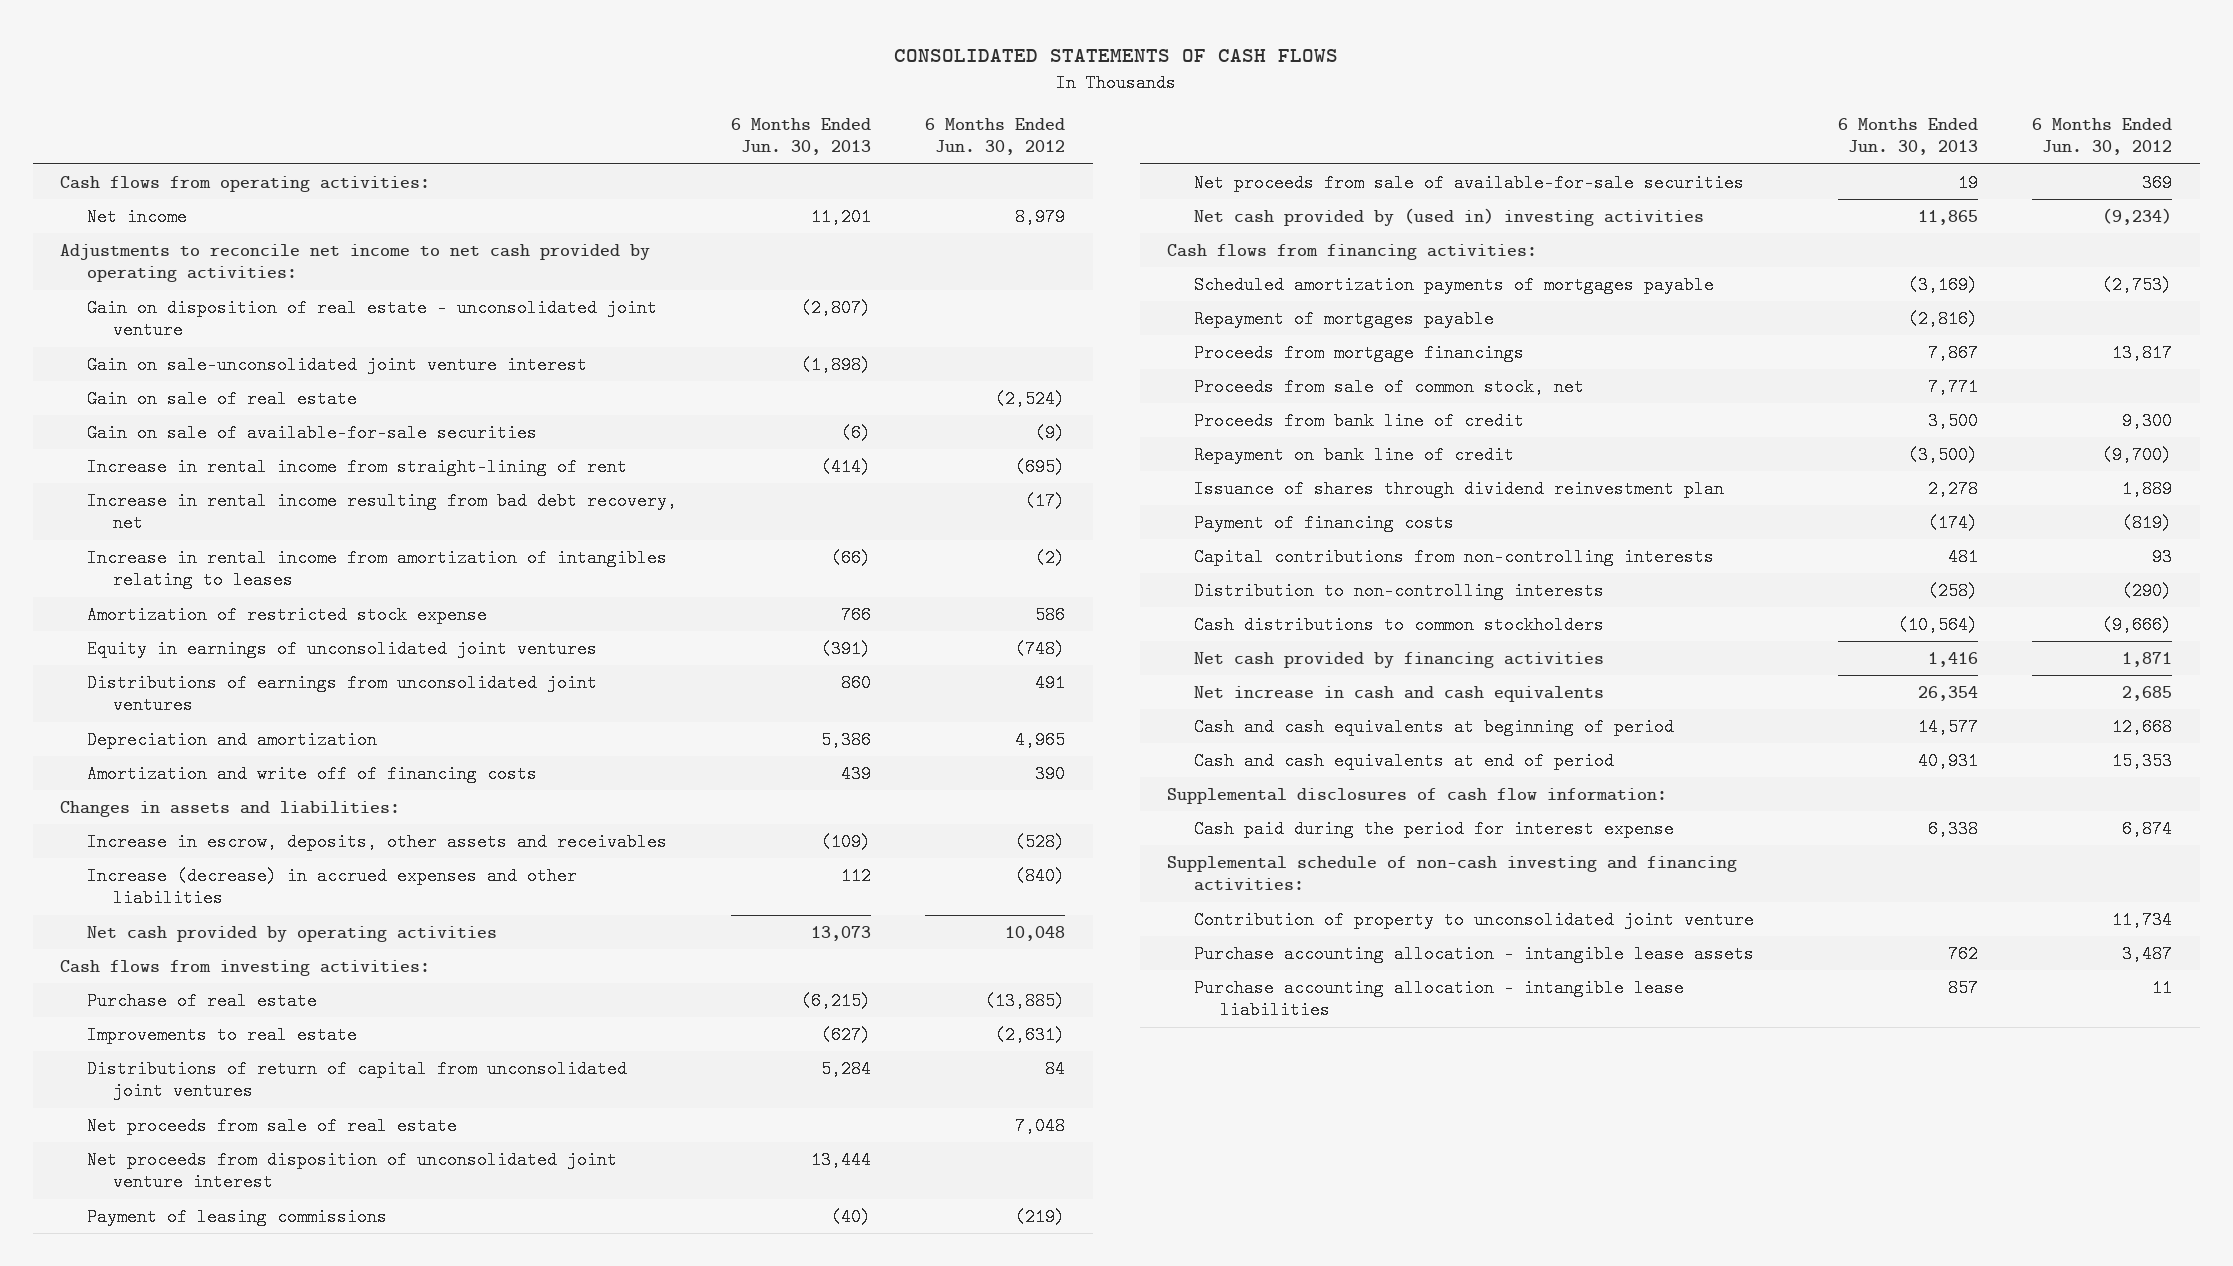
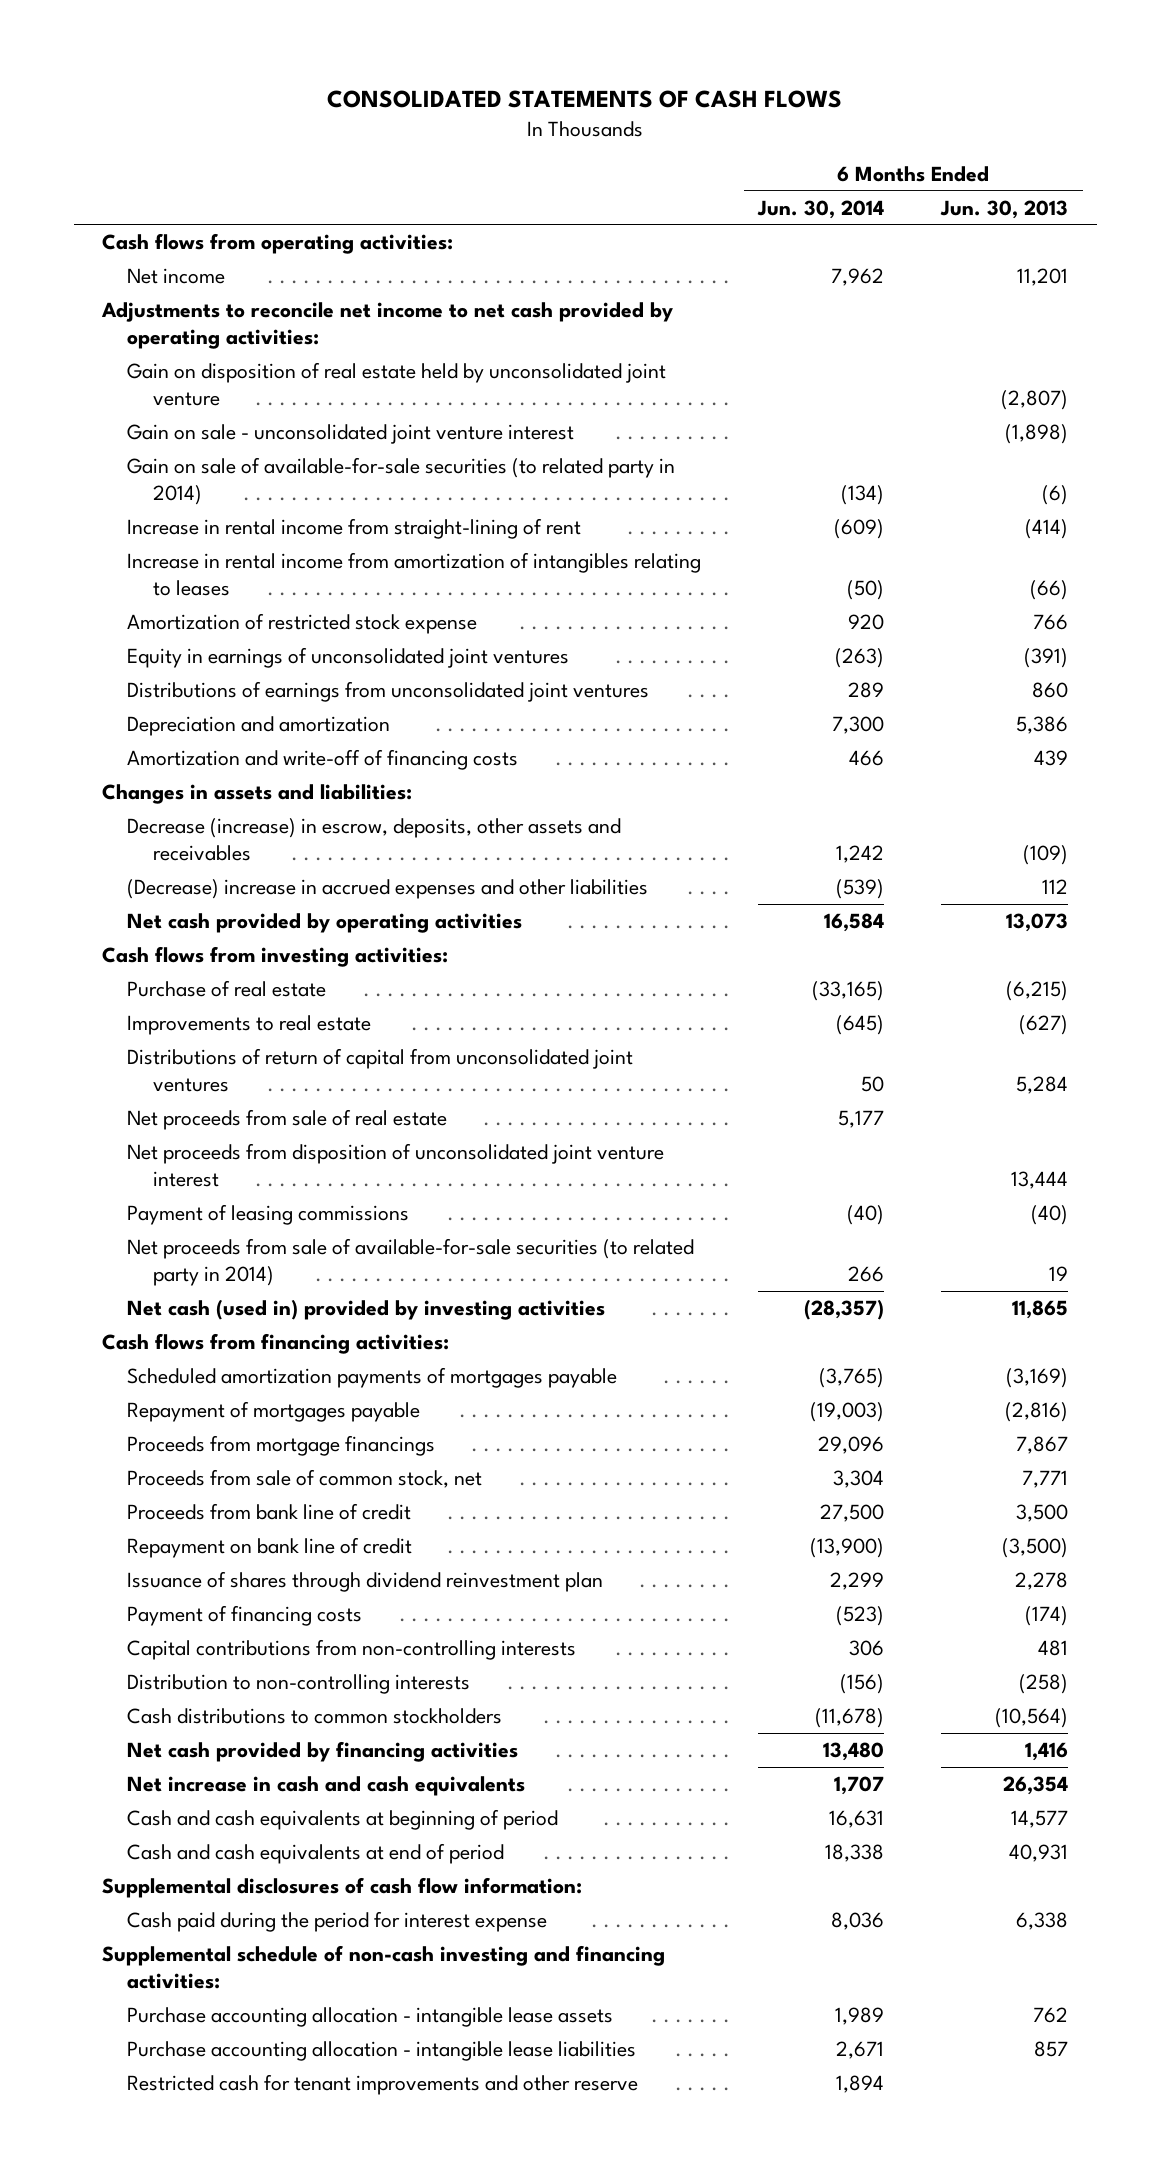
- | 6 Months Ended Jun. 30, 2013 | 6 Months Ended Jun. 30, 2012
+ | 6 Months Ended Jun. 30, 2014 | 6 Months Ended Jun. 30, 2013
- Gain on disposition of real estate - unconsolidated joint venture | (2,807) |
- Gain on sale-unconsolidated joint venture interest | (1,898) |
- Gain on sale of real estate | | (2,524)
- Gain on sale of available-for-sale securities | (6) | (9)
+ Gain on disposition of real estate held by unconsolidated joint venture | | (2,807)
+ Gain on sale - unconsolidated joint venture interest | | (1,898)
+ Gain on sale of available-for-sale securities (to related party in 2014) | (134) | (6)
- Increase in rental income resulting from bad debt recovery, net | | (17)
- Amortization and write off of financing costs | 439 | 390
+ Amortization and write-off of financing costs | 466 | 439
- Increase in escrow, deposits, other assets and receivables | (109) | (528)
- Increase (decrease) in accrued expenses and other liabilities | 112 | (840)
+ Decrease (increase) in escrow, deposits, other assets and receivables | 1,242 | (109)
+ (Decrease) increase in accrued expenses and other liabilities | (539) | 112
- Net proceeds from sale of available-for-sale securities | 19 | 369
- Net cash provided by (used in) investing activities | 11,865 | (9,234)
+ Net proceeds from sale of available-for-sale securities (to related party in 2014) | 266 | 19
+ Net cash (used in) provided by investing activities | (28,357) | 11,865
- Contribution of property to unconsolidated joint venture | | 11,734
+ Restricted cash for tenant improvements and other reserve | 1,894 |

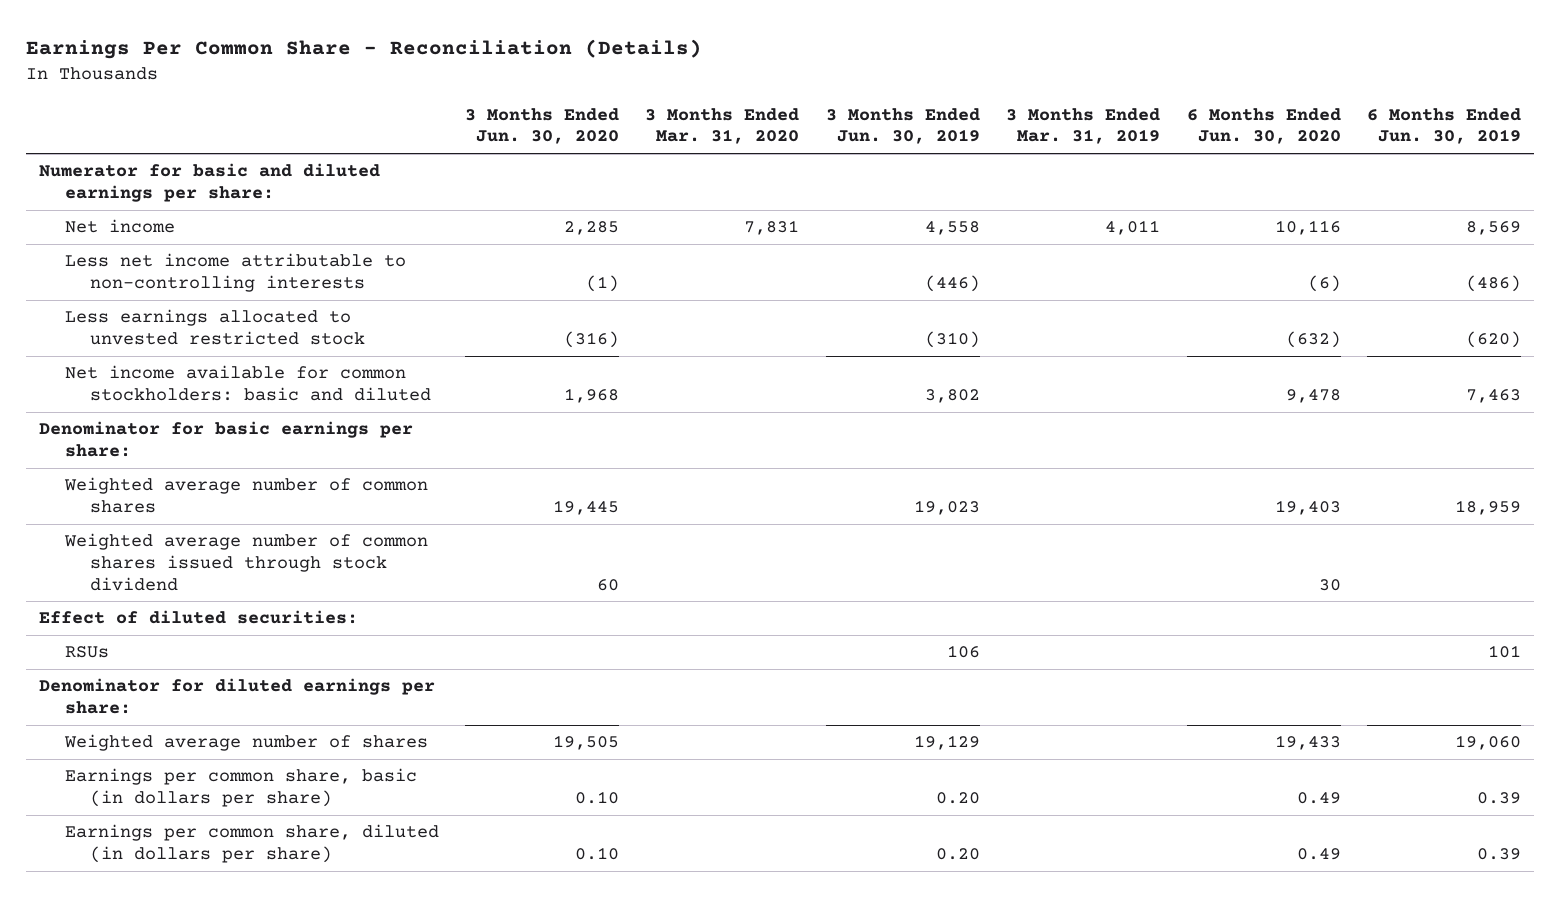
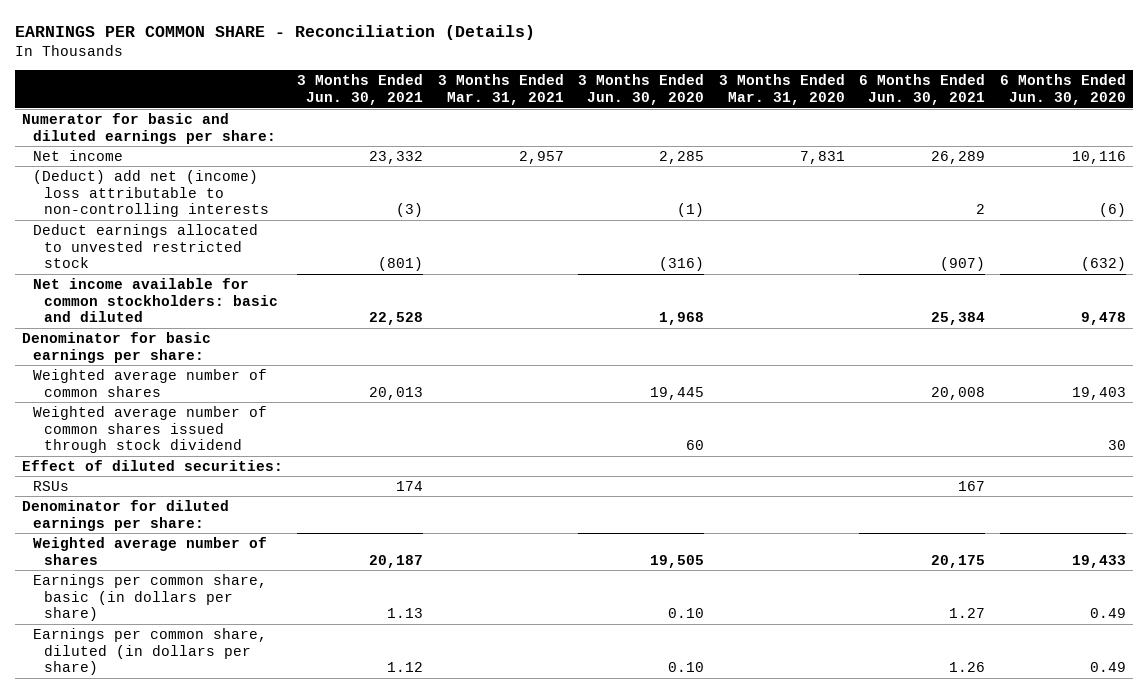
- Earnings Per Common Share - Reconciliation (Details)
+ EARNINGS PER COMMON SHARE - Reconciliation (Details)
- | 3 Months Ended Jun. 30, 2020 | 3 Months Ended Mar. 31, 2020 | 3 Months Ended Jun. 30, 2019 | 3 Months Ended Mar. 31, 2019 | 6 Months Ended Jun. 30, 2020 | 6 Months Ended Jun. 30, 2019
+ | 3 Months Ended Jun. 30, 2021 | 3 Months Ended Mar. 31, 2021 | 3 Months Ended Jun. 30, 2020 | 3 Months Ended Mar. 31, 2020 | 6 Months Ended Jun. 30, 2021 | 6 Months Ended Jun. 30, 2020
- Less net income attributable to non-controlling interests | (1) | | (446) | | (6) | (486)
- Less earnings allocated to unvested restricted stock | (316) | | (310) | | (632) | (620)
+ (Deduct) add net (income) loss attributable to non-controlling interests | (3) | | (1) | | 2 | (6)
+ Deduct earnings allocated to unvested restricted stock | (801) | | (316) | | (907) | (632)

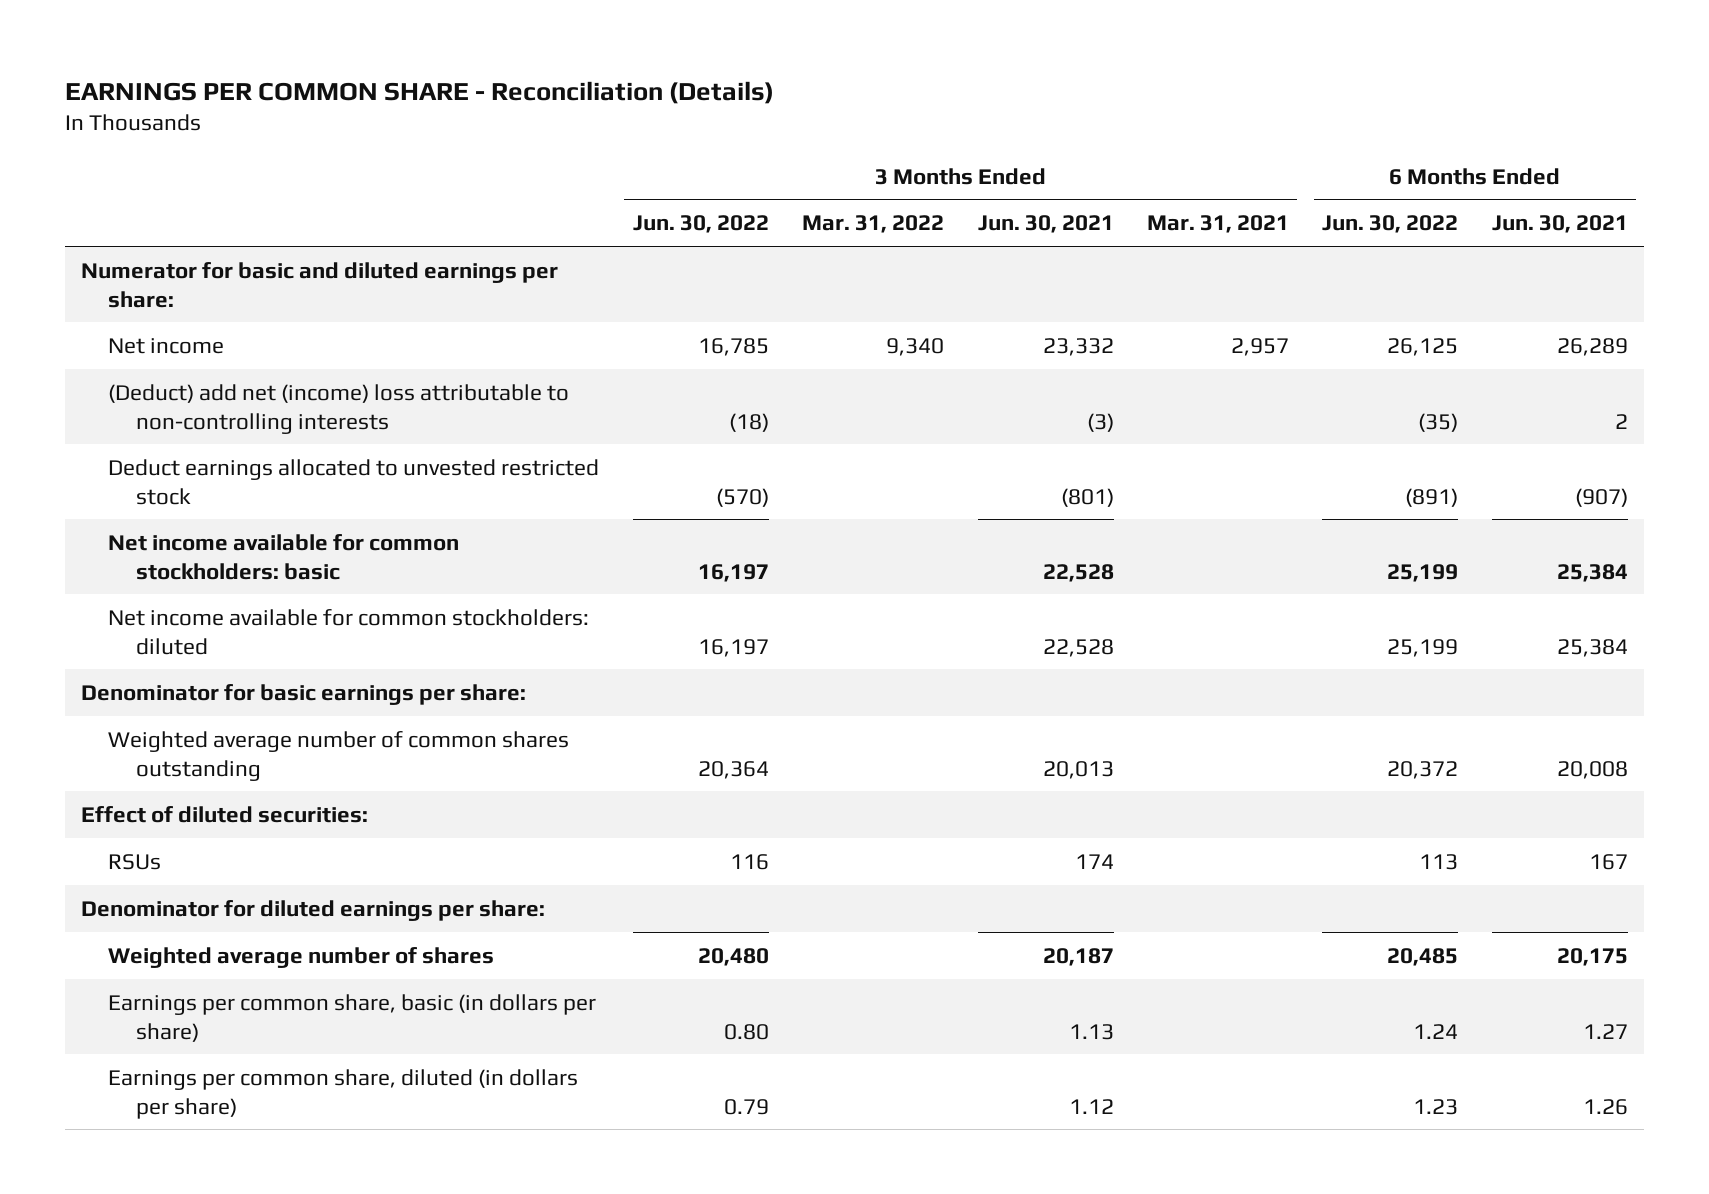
- | 3 Months Ended Jun. 30, 2021 | 3 Months Ended Mar. 31, 2021 | 3 Months Ended Jun. 30, 2020 | 3 Months Ended Mar. 31, 2020 | 6 Months Ended Jun. 30, 2021 | 6 Months Ended Jun. 30, 2020
+ | 3 Months Ended Jun. 30, 2022 | 3 Months Ended Mar. 31, 2022 | 3 Months Ended Jun. 30, 2021 | 3 Months Ended Mar. 31, 2021 | 6 Months Ended Jun. 30, 2022 | 6 Months Ended Jun. 30, 2021
- Net income available for common stockholders: basic and diluted | 22,528 | | 1,968 | | 25,384 | 9,478
+ Net income available for common stockholders: basic | 16,197 | | 22,528 | | 25,199 | 25,384
+ Net income available for common stockholders: diluted | 16,197 | | 22,528 | | 25,199 | 25,384
- Weighted average number of common shares | 20,013 | | 19,445 | | 20,008 | 19,403
- Weighted average number of common shares issued through stock dividend | | | 60 | | | 30
+ Weighted average number of common shares outstanding | 20,364 | | 20,013 | | 20,372 | 20,008

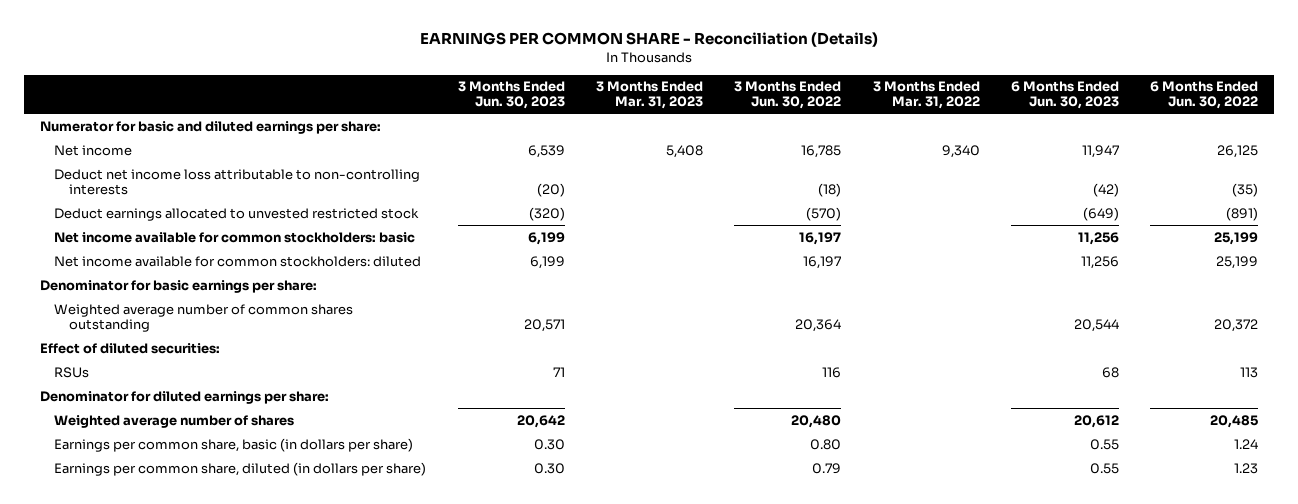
- | 3 Months Ended Jun. 30, 2022 | 3 Months Ended Mar. 31, 2022 | 3 Months Ended Jun. 30, 2021 | 3 Months Ended Mar. 31, 2021 | 6 Months Ended Jun. 30, 2022 | 6 Months Ended Jun. 30, 2021
+ | 3 Months Ended Jun. 30, 2023 | 3 Months Ended Mar. 31, 2023 | 3 Months Ended Jun. 30, 2022 | 3 Months Ended Mar. 31, 2022 | 6 Months Ended Jun. 30, 2023 | 6 Months Ended Jun. 30, 2022
- (Deduct) add net (income) loss attributable to non-controlling interests | (18) | | (3) | | (35) | 2
+ Deduct net income loss attributable to non-controlling interests | (20) | | (18) | | (42) | (35)

